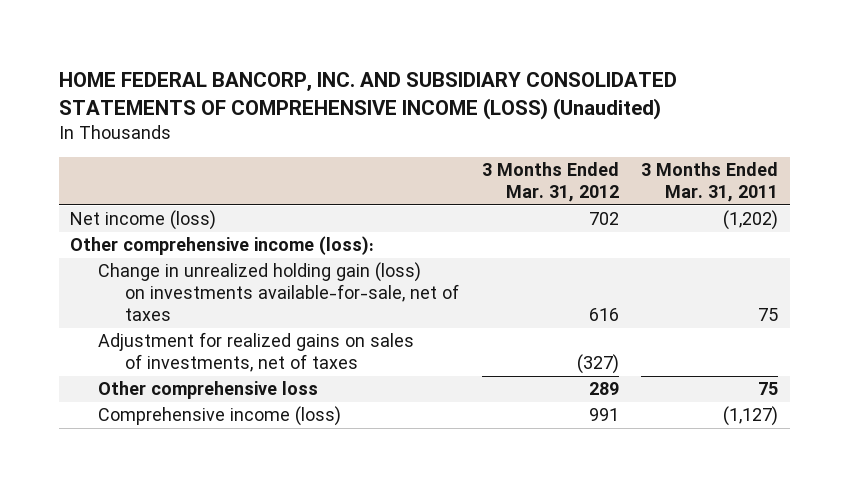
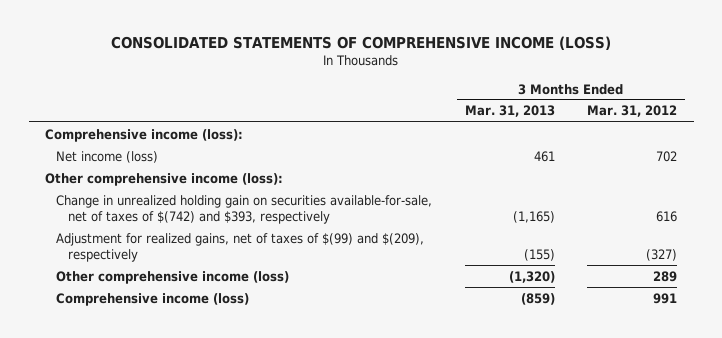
- HOME FEDERAL BANCORP, INC. AND SUBSIDIARY CONSOLIDATED STATEMENTS OF COMPREHENSIVE INCOME (LOSS) (Unaudited)
+ CONSOLIDATED STATEMENTS OF COMPREHENSIVE INCOME (LOSS)
- | 3 Months Ended Mar. 31, 2012 | 3 Months Ended Mar. 31, 2011
+ | 3 Months Ended Mar. 31, 2013 | 3 Months Ended Mar. 31, 2012
+ Comprehensive income (loss):
- Change in unrealized holding gain (loss) on investments available-for-sale, net of taxes | 616 | 75
- Adjustment for realized gains on sales of investments, net of taxes | (327) |
- Other comprehensive loss | 289 | 75
+ Change in unrealized holding gain on securities available-for-sale, net of taxes of $(742) and $393, respectively | (1,165) | 616
+ Adjustment for realized gains, net of taxes of $(99) and $(209), respectively | (155) | (327)
+ Other comprehensive income (loss) | (1,320) | 289

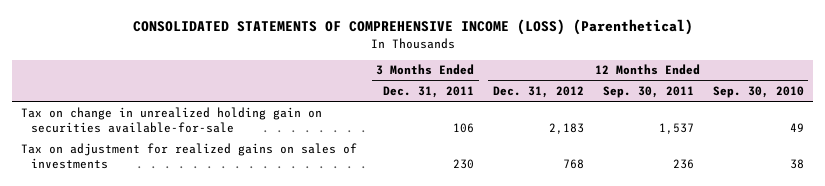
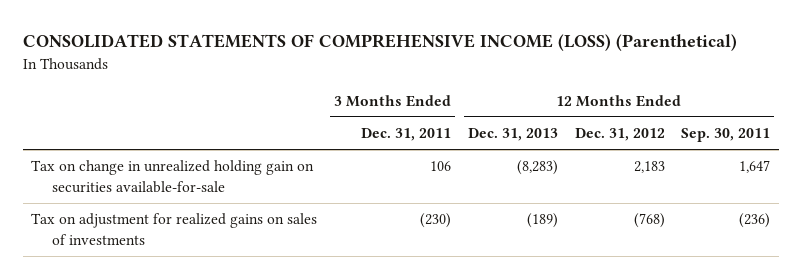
- | 3 Months Ended Dec. 31, 2011 | 12 Months Ended Dec. 31, 2012 | 12 Months Ended Sep. 30, 2011 | 12 Months Ended Sep. 30, 2010
+ | 3 Months Ended Dec. 31, 2011 | 12 Months Ended Dec. 31, 2013 | 12 Months Ended Dec. 31, 2012 | 12 Months Ended Sep. 30, 2011
- Tax on change in unrealized holding gain on securities available-for-sale | 106 | 2,183 | 1,537 | 49
- Tax on adjustment for realized gains on sales of investments | 230 | 768 | 236 | 38
+ Tax on change in unrealized holding gain on securities available-for-sale | 106 | (8,283) | 2,183 | 1,647
+ Tax on adjustment for realized gains on sales of investments | (230) | (189) | (768) | (236)

